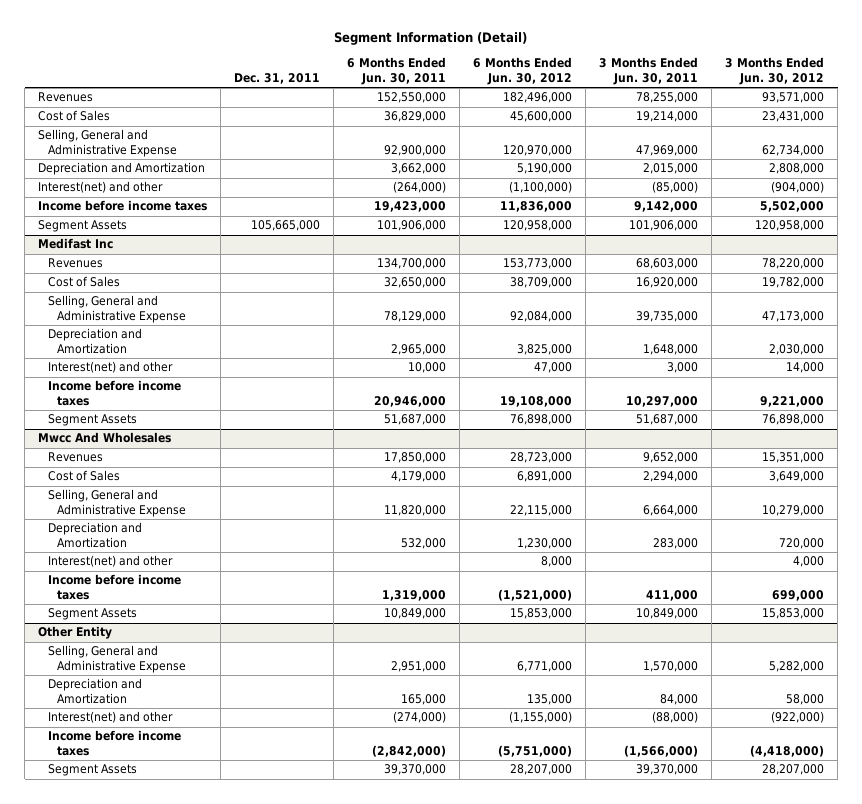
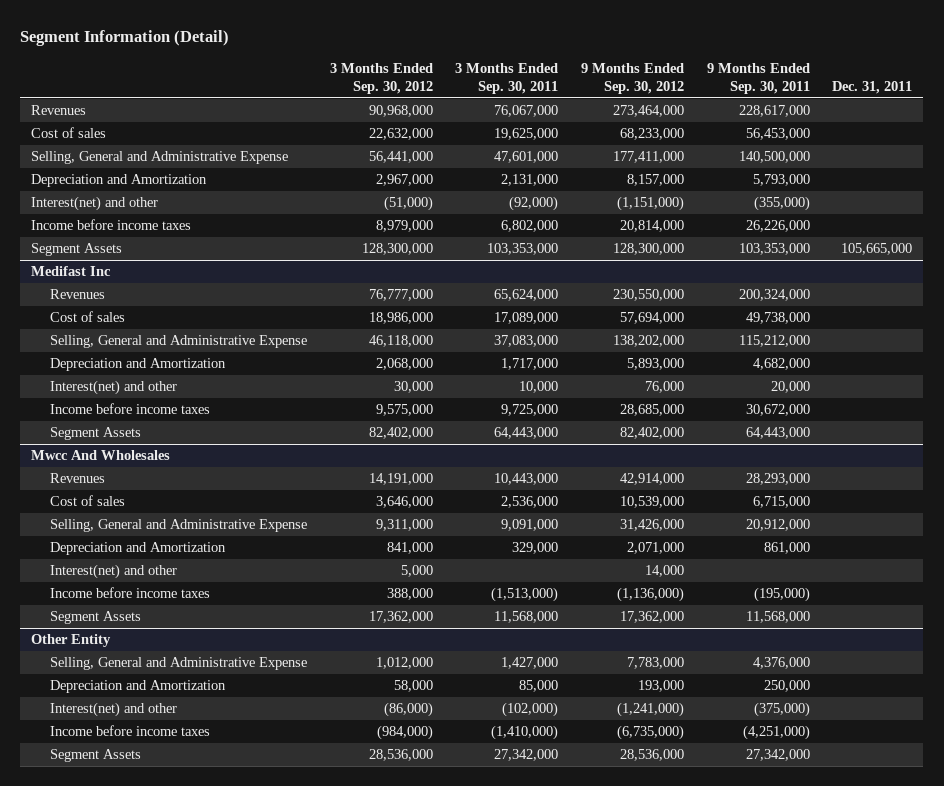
- | Dec. 31, 2011 | 6 Months Ended Jun. 30, 2011 | 6 Months Ended Jun. 30, 2012 | 3 Months Ended Jun. 30, 2011 | 3 Months Ended Jun. 30, 2012
+ | 3 Months Ended Sep. 30, 2012 | 3 Months Ended Sep. 30, 2011 | 9 Months Ended Sep. 30, 2012 | 9 Months Ended Sep. 30, 2011 | Dec. 31, 2011
- Cost of Sales | | 36,829,000 | 45,600,000 | 19,214,000 | 23,431,000
+ Cost of sales | 22,632,000 | 19,625,000 | 68,233,000 | 56,453,000 |
@ Medifast Inc
- Cost of Sales | | 32,650,000 | 38,709,000 | 16,920,000 | 19,782,000
+ Cost of sales | 18,986,000 | 17,089,000 | 57,694,000 | 49,738,000 |
@ Mwcc And Wholesales
- Cost of Sales | | 4,179,000 | 6,891,000 | 2,294,000 | 3,649,000
+ Cost of sales | 3,646,000 | 2,536,000 | 10,539,000 | 6,715,000 |

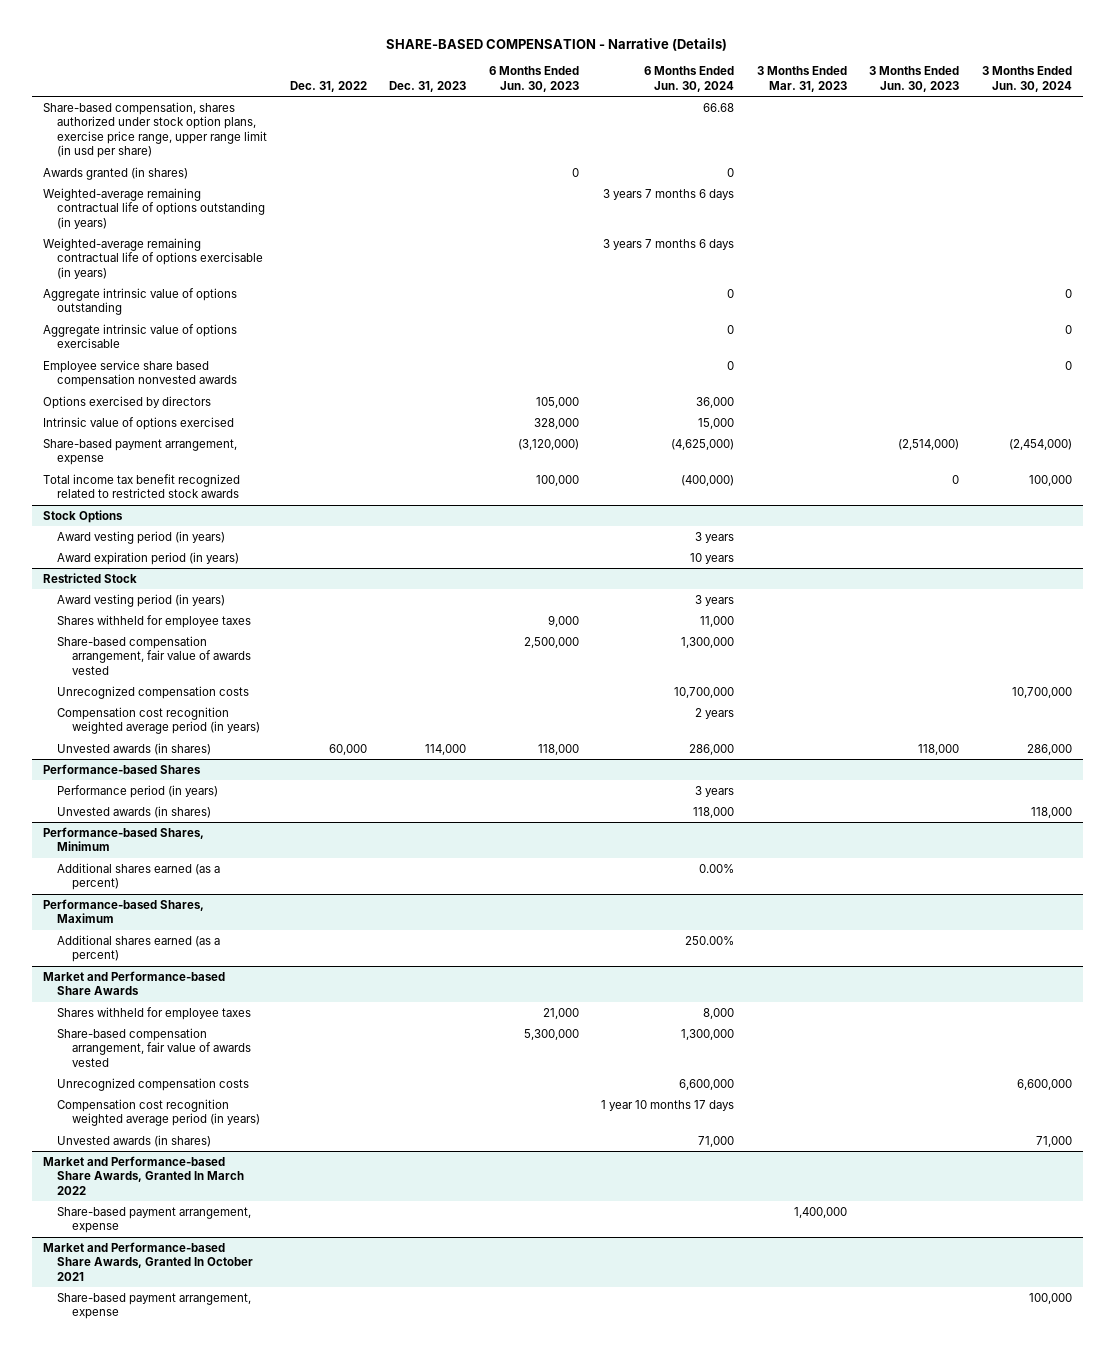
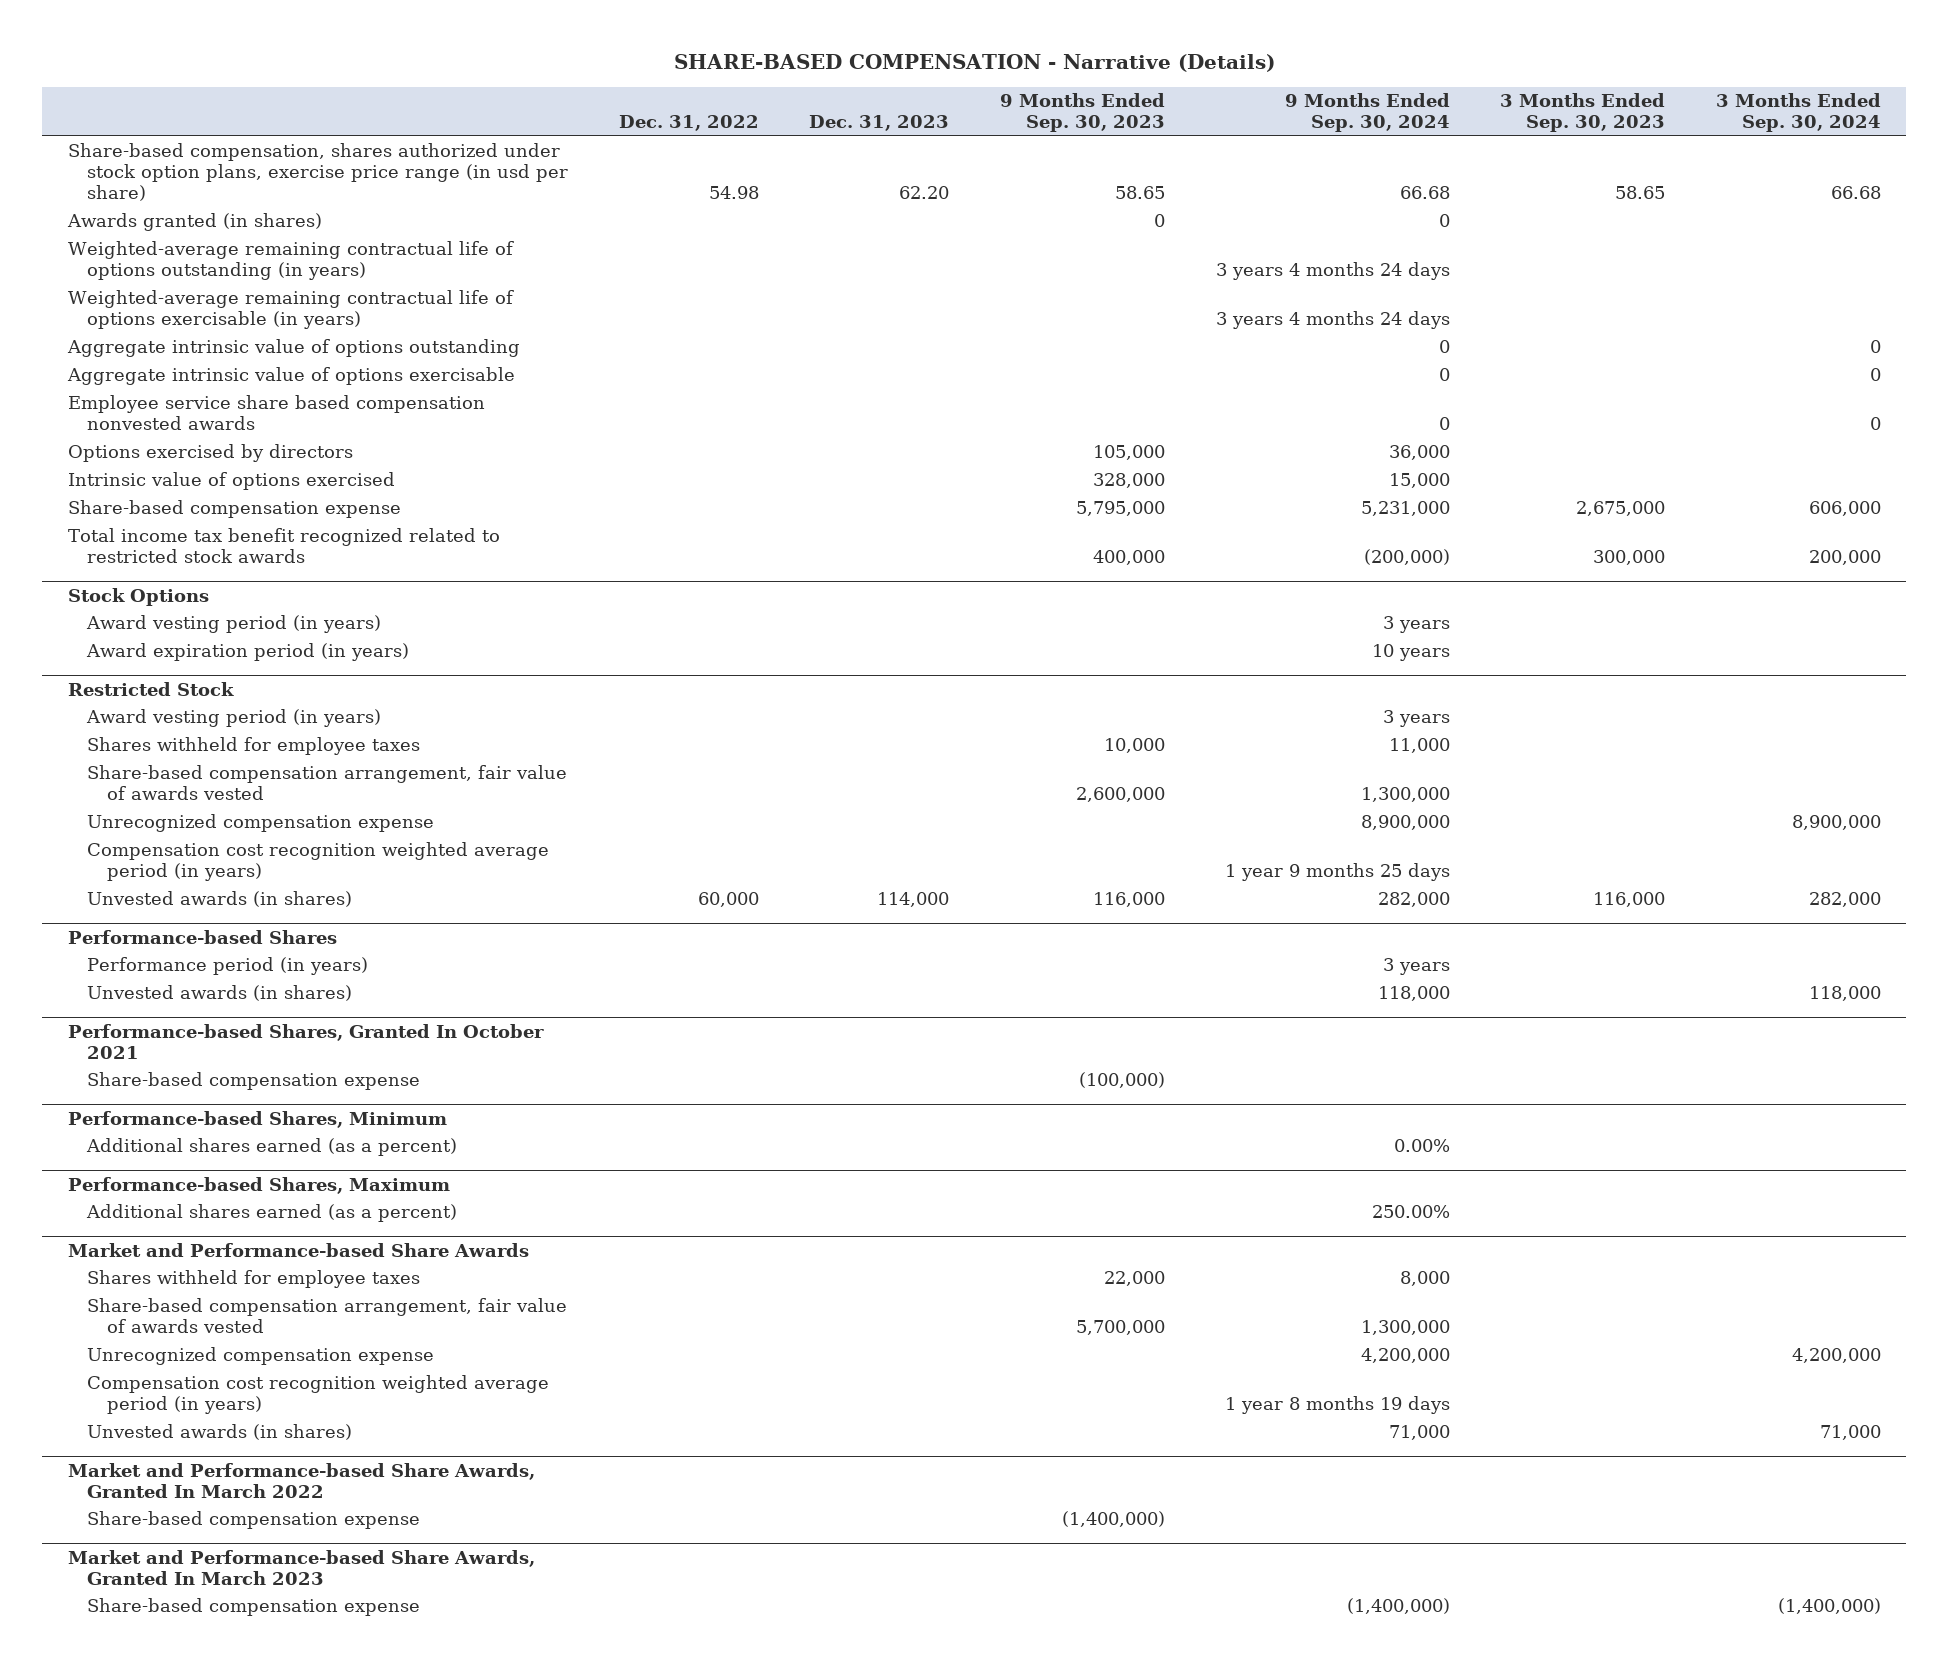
- | Dec. 31, 2022 | Dec. 31, 2023 | 6 Months Ended Jun. 30, 2023 | 6 Months Ended Jun. 30, 2024 | 3 Months Ended Mar. 31, 2023 | 3 Months Ended Jun. 30, 2023 | 3 Months Ended Jun. 30, 2024
+ | Dec. 31, 2022 | Dec. 31, 2023 | 9 Months Ended Sep. 30, 2023 | 9 Months Ended Sep. 30, 2024 | 3 Months Ended Sep. 30, 2023 | 3 Months Ended Sep. 30, 2024
- Share-based compensation, shares authorized under stock option plans, exercise price range, upper range limit (in usd per share) | | | | 66.68 | | |
+ Share-based compensation, shares authorized under stock option plans, exercise price range (in usd per share) | 54.98 | 62.20 | 58.65 | 66.68 | 58.65 | 66.68
- Share-based payment arrangement, expense | | | (3,120,000) | (4,625,000) | | (2,514,000) | (2,454,000)
+ Share-based compensation expense | | | 5,795,000 | 5,231,000 | 2,675,000 | 606,000
@ Restricted Stock
- Unrecognized compensation costs | | | | 10,700,000 | | | 10,700,000
+ Unrecognized compensation expense | | | | 8,900,000 | | 8,900,000
+ Performance-based Shares, Granted In October 2021
+ Share-based compensation expense | | | (100,000) | | |
@ Market and Performance-based Share Awards
- Unrecognized compensation costs | | | | 6,600,000 | | | 6,600,000
+ Unrecognized compensation expense | | | | 4,200,000 | | 4,200,000
@ Market and Performance-based Share Awards, Granted In March 2022
- Share-based payment arrangement, expense | | | | | 1,400,000 | |
- Market and Performance-based Share Awards, Granted In October 2021
- Share-based payment arrangement, expense | | | | | | | 100,000
@ Market and Performance-based Share Awards, Granted In March 2022
+ Share-based compensation expense | | | (1,400,000) | | |
+ Market and Performance-based Share Awards, Granted In March 2023
+ Share-based compensation expense | | | | (1,400,000) | | (1,400,000)

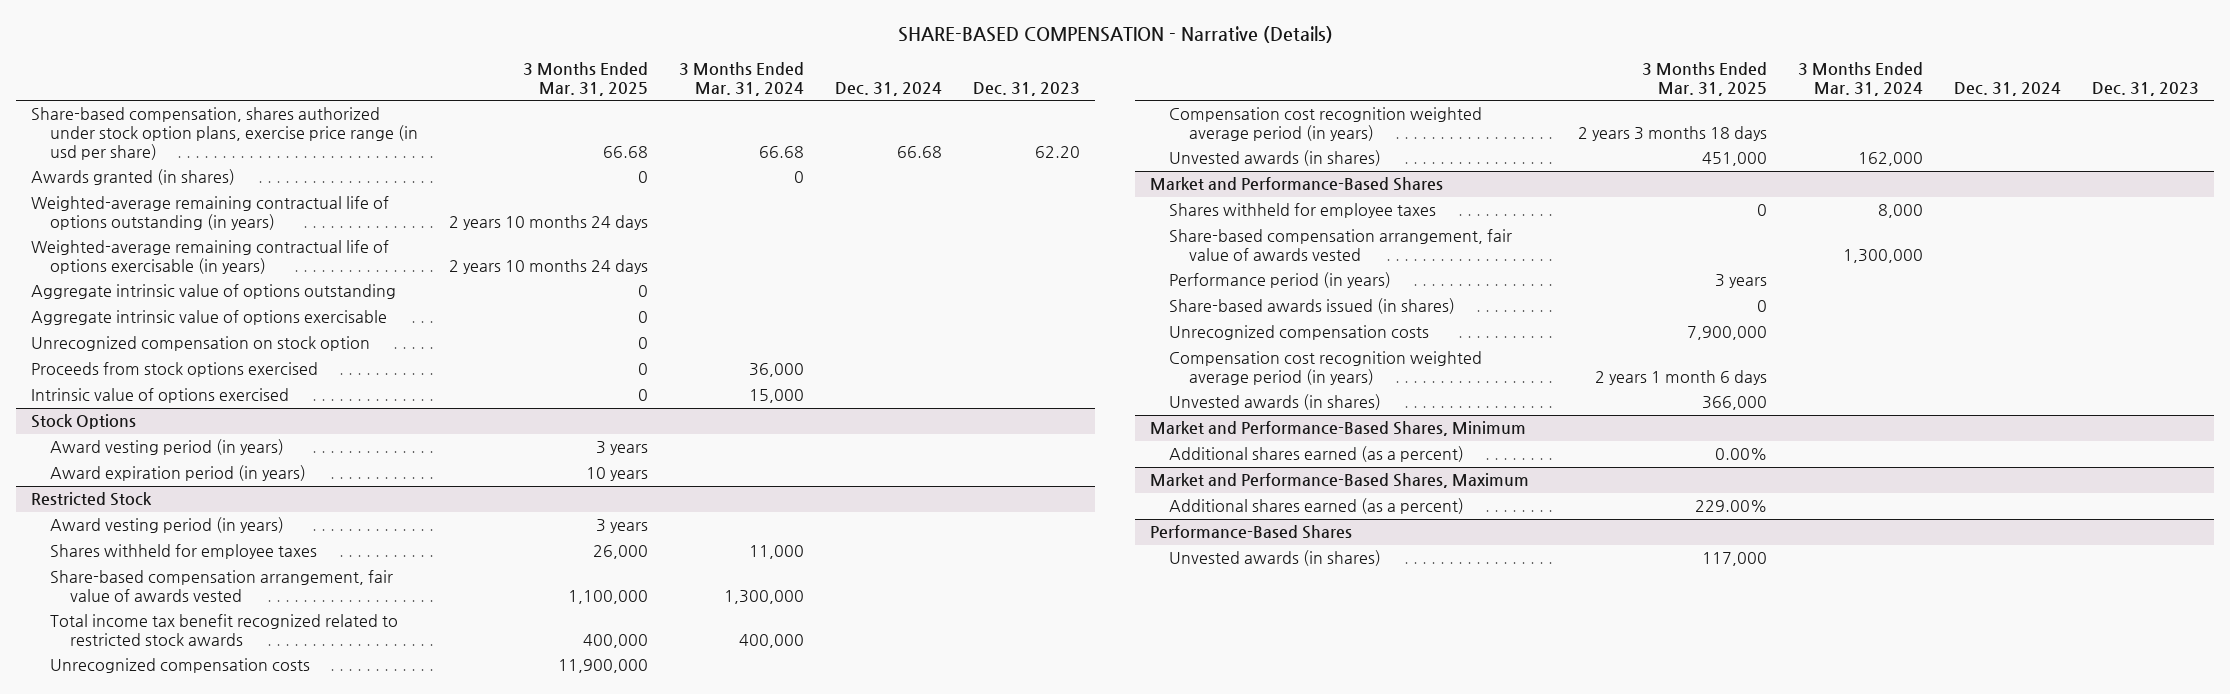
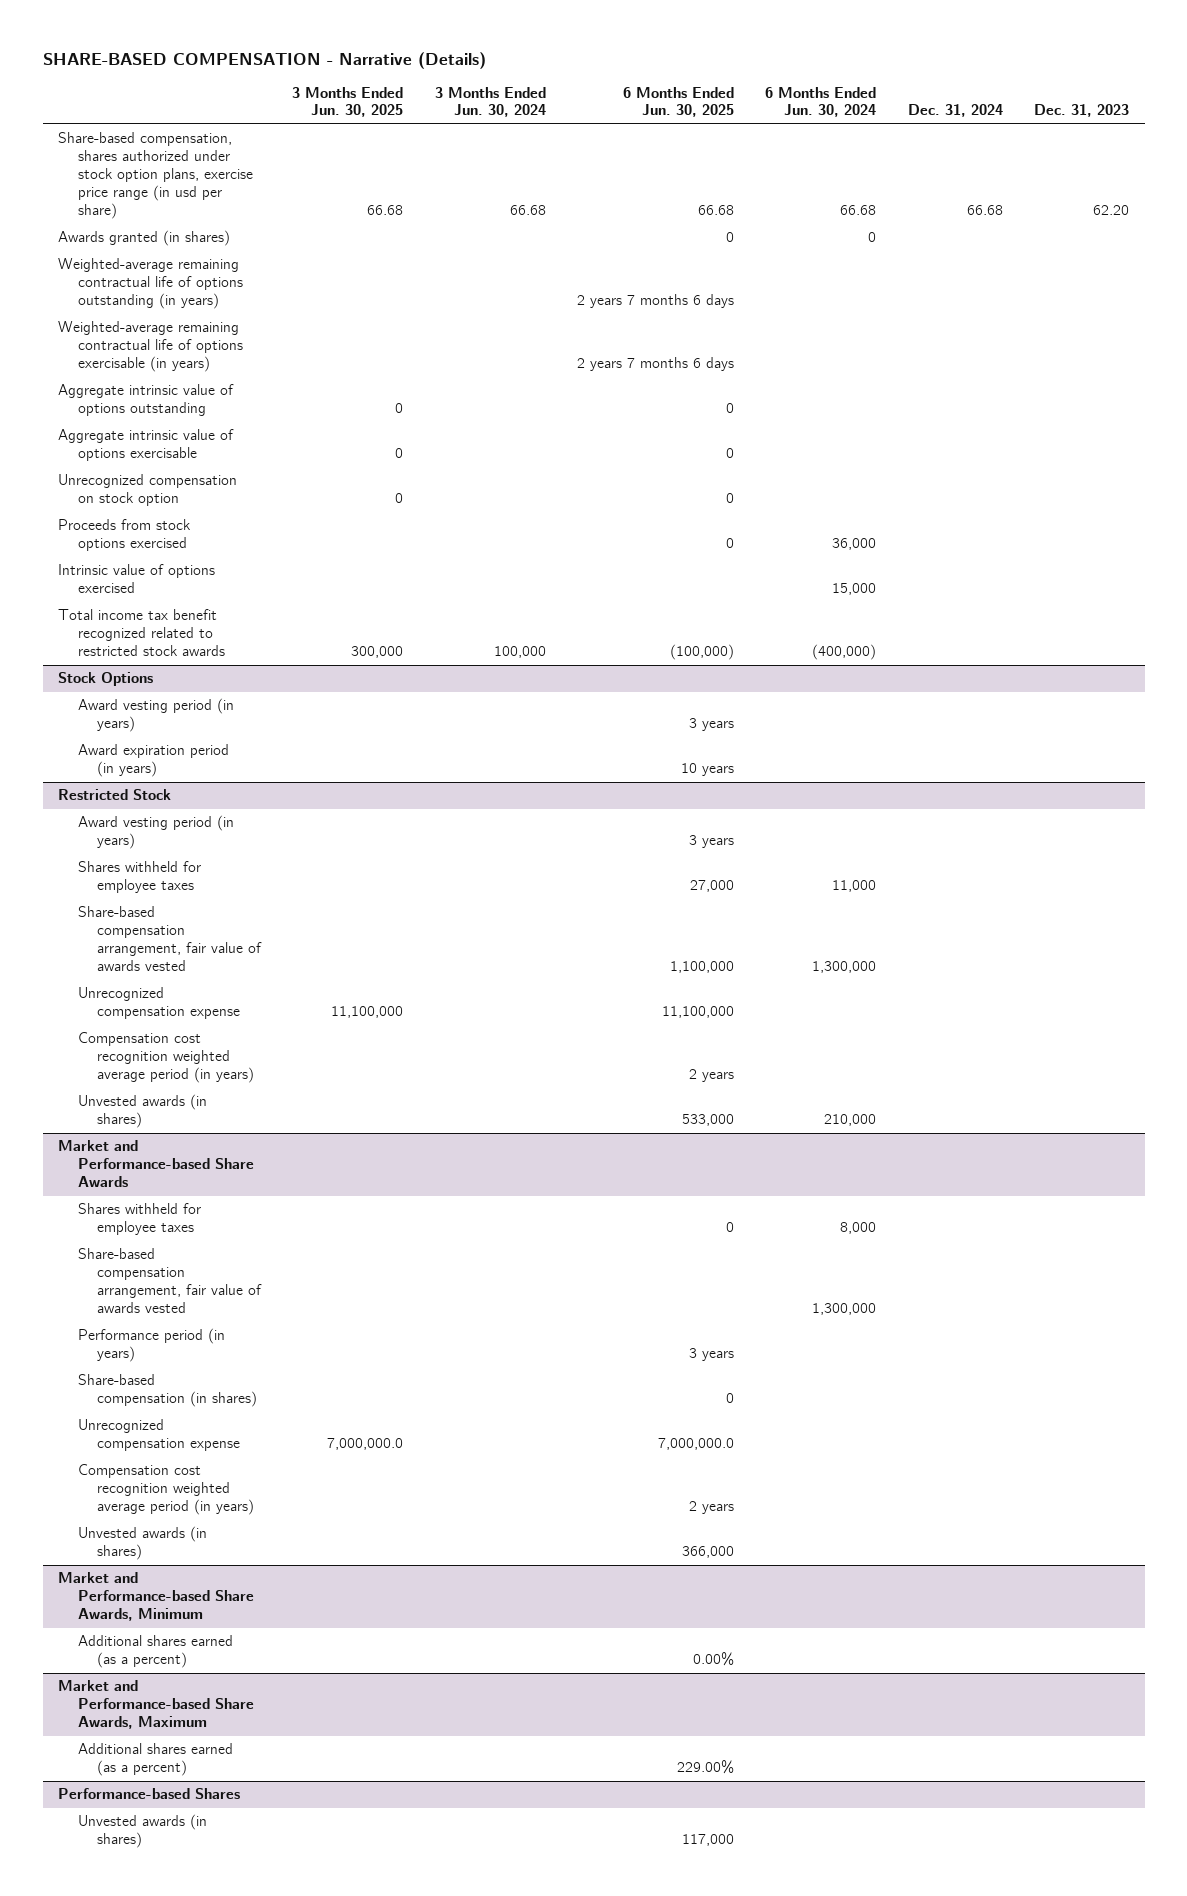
- | 3 Months Ended Mar. 31, 2025 | 3 Months Ended Mar. 31, 2024 | Dec. 31, 2024 | Dec. 31, 2023
+ | 3 Months Ended Jun. 30, 2025 | 3 Months Ended Jun. 30, 2024 | 6 Months Ended Jun. 30, 2025 | 6 Months Ended Jun. 30, 2024 | Dec. 31, 2024 | Dec. 31, 2023
+ Total income tax benefit recognized related to restricted stock awards | 300,000 | 100,000 | (100,000) | (400,000) | |
@ Restricted Stock
- Total income tax benefit recognized related to restricted stock awards | 400,000 | 400,000 | |
- Unrecognized compensation costs | 11,900,000 | | |
+ Unrecognized compensation expense | 11,100,000 | | 11,100,000 | | |
- Market and Performance-Based Shares
+ Market and Performance-based Share Awards
- Share-based awards issued (in shares) | 0 | | |
- Unrecognized compensation costs | 7,900,000 | | |
+ Share-based compensation (in shares) | | | 0 | | |
+ Unrecognized compensation expense | 7,000,000.0 | | 7,000,000.0 | | |
- Market and Performance-Based Shares, Minimum
+ Market and Performance-based Share Awards, Minimum
- Market and Performance-Based Shares, Maximum
+ Market and Performance-based Share Awards, Maximum
- Performance-Based Shares
+ Performance-based Shares

